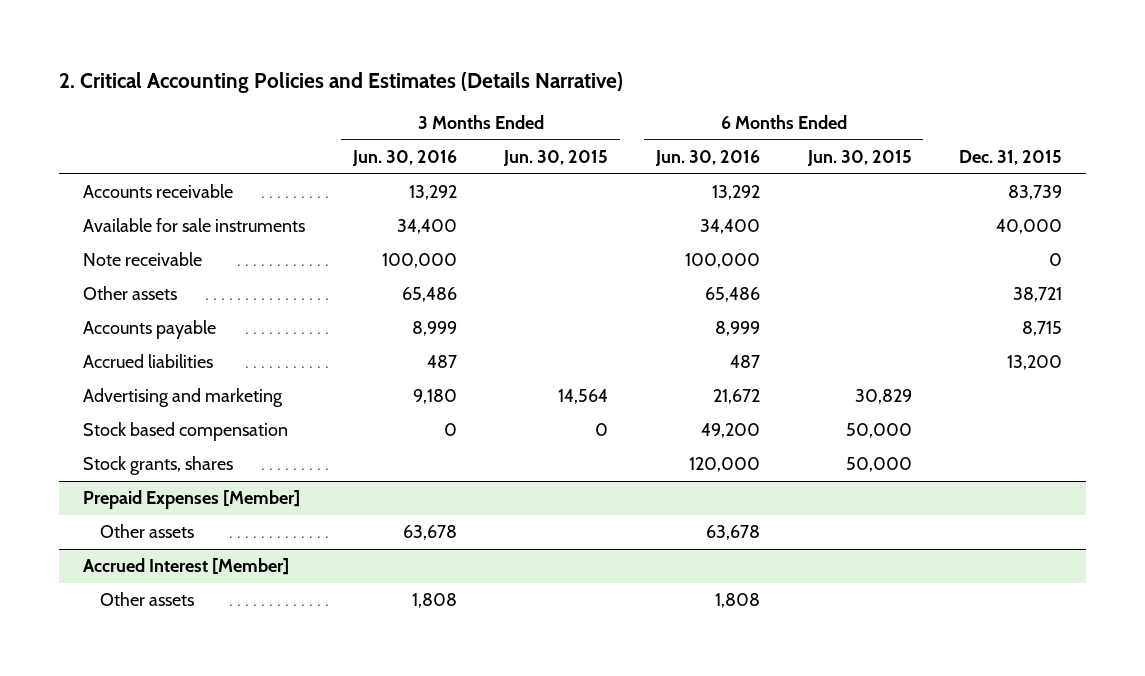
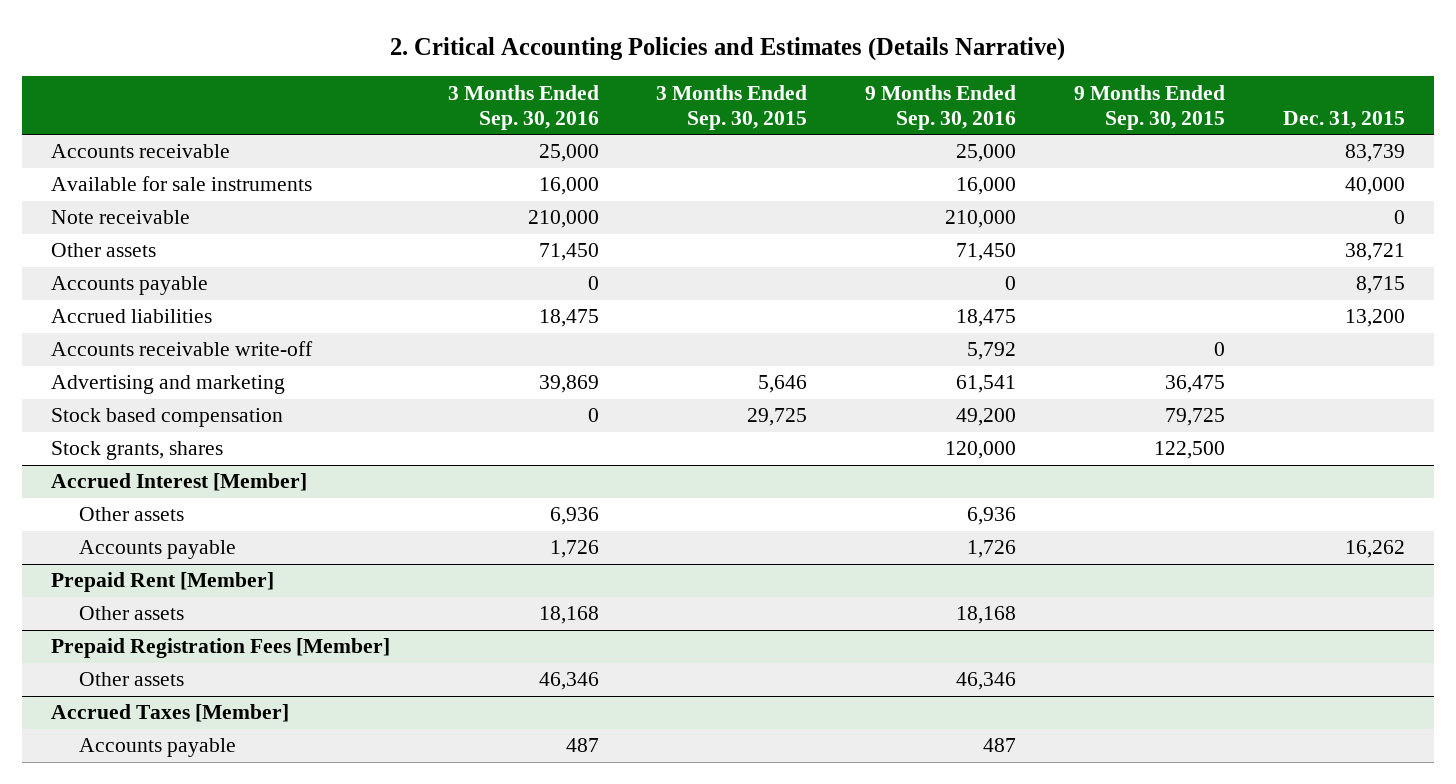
- | 3 Months Ended Jun. 30, 2016 | 3 Months Ended Jun. 30, 2015 | 6 Months Ended Jun. 30, 2016 | 6 Months Ended Jun. 30, 2015 | Dec. 31, 2015
+ | 3 Months Ended Sep. 30, 2016 | 3 Months Ended Sep. 30, 2015 | 9 Months Ended Sep. 30, 2016 | 9 Months Ended Sep. 30, 2015 | Dec. 31, 2015
+ Accounts receivable write-off | | | 5,792 | 0 |
- Prepaid Expenses [Member]
- Other assets | 63,678 | | 63,678 | |
@ Accrued Interest [Member]
+ Accounts payable | 1,726 | | 1,726 | | 16,262
+ Prepaid Rent [Member]
+ Other assets | 18,168 | | 18,168 | |
+ Prepaid Registration Fees [Member]
+ Other assets | 46,346 | | 46,346 | |
+ Accrued Taxes [Member]
+ Accounts payable | 487 | | 487 | |

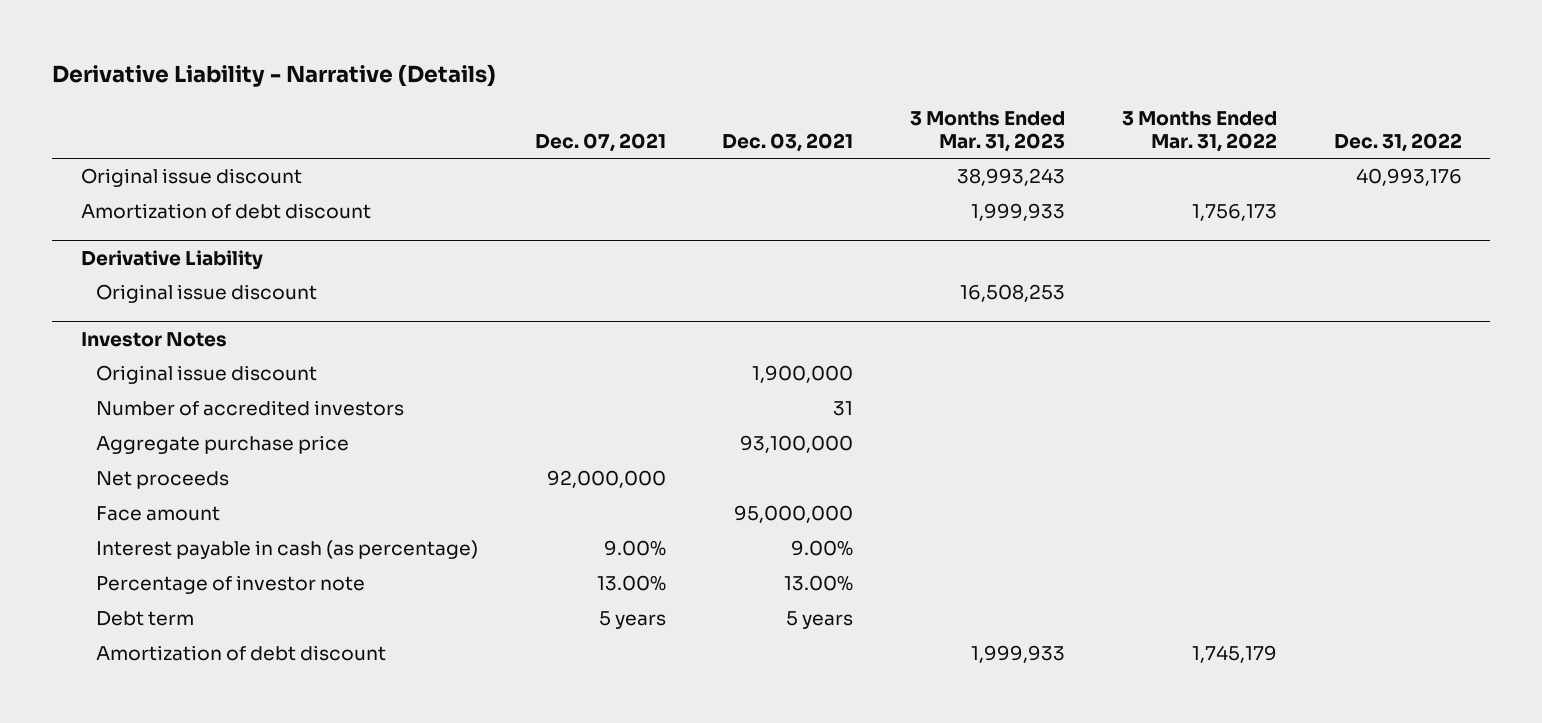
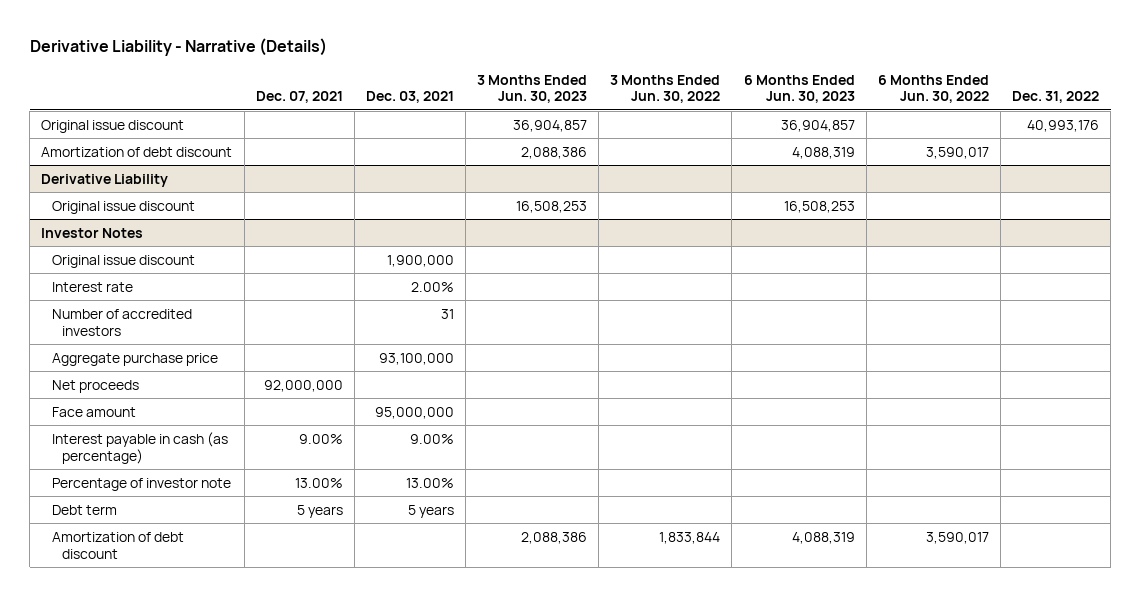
- | Dec. 07, 2021 | Dec. 03, 2021 | 3 Months Ended Mar. 31, 2023 | 3 Months Ended Mar. 31, 2022 | Dec. 31, 2022
+ | Dec. 07, 2021 | Dec. 03, 2021 | 3 Months Ended Jun. 30, 2023 | 3 Months Ended Jun. 30, 2022 | 6 Months Ended Jun. 30, 2023 | 6 Months Ended Jun. 30, 2022 | Dec. 31, 2022
@ Investor Notes
+ Interest rate | | 2.00% | | | | |

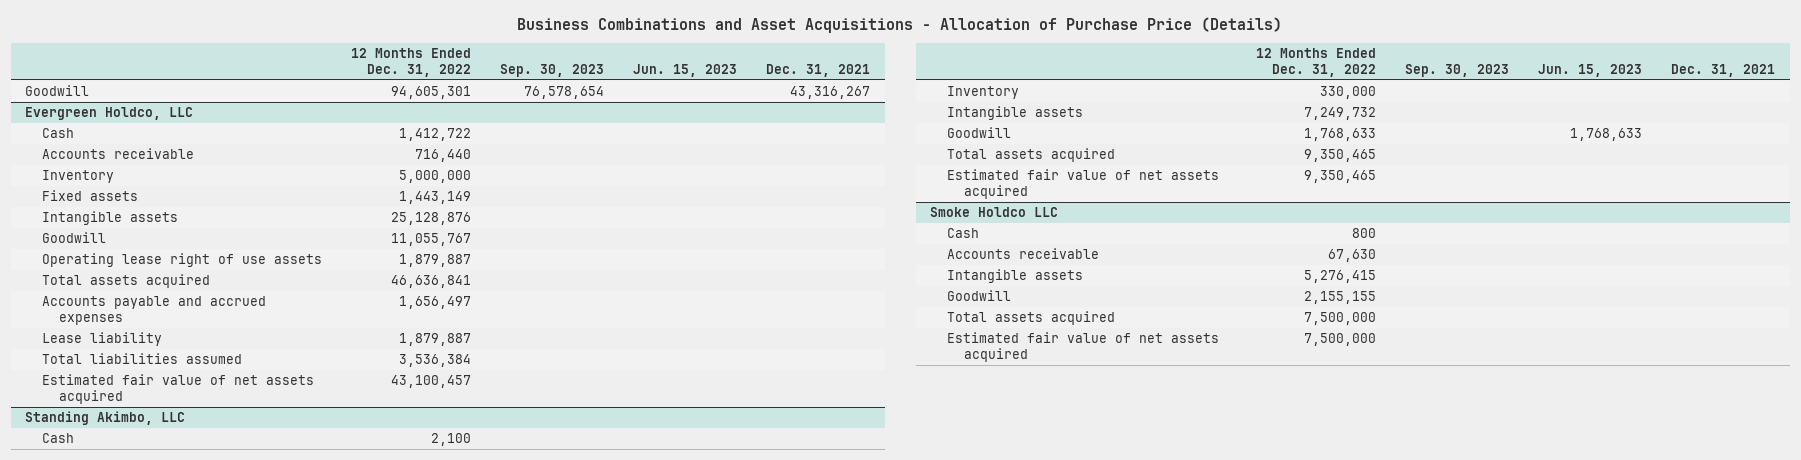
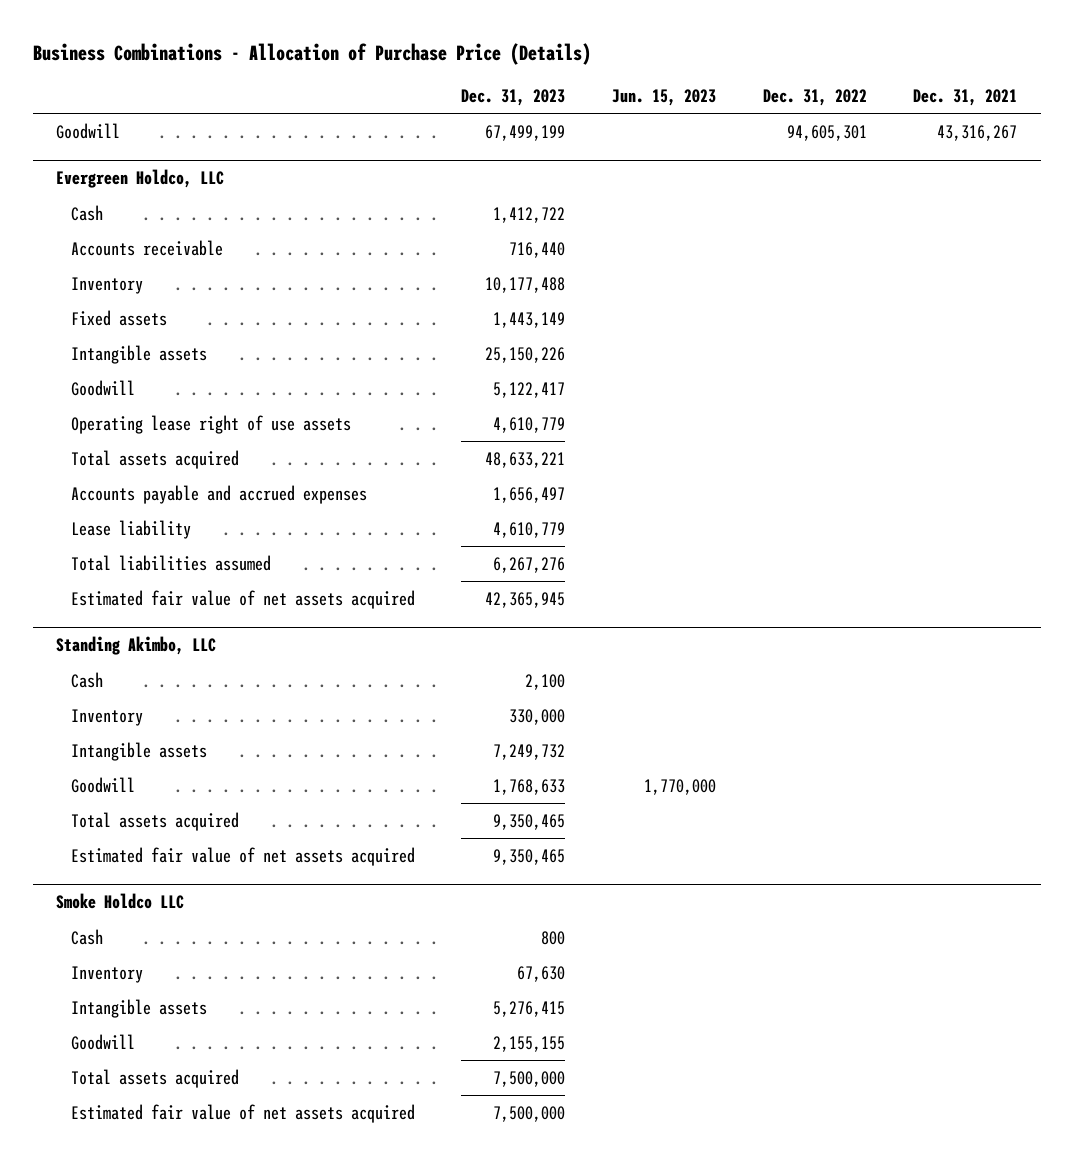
- Business Combinations and Asset Acquisitions - Allocation of Purchase Price (Details)
+ Business Combinations - Allocation of Purchase Price (Details)
- | 12 Months Ended Dec. 31, 2022 | Sep. 30, 2023 | Jun. 15, 2023 | Dec. 31, 2021
+ | Dec. 31, 2023 | Jun. 15, 2023 | Dec. 31, 2022 | Dec. 31, 2021
@ Standing Akimbo, LLC
- Goodwill | 1,768,633 | | 1,768,633 |
+ Goodwill | 1,768,633 | 1,770,000 | |
@ Smoke Holdco LLC
- Accounts receivable | 67,630 | | |
+ Inventory | 67,630 | | |

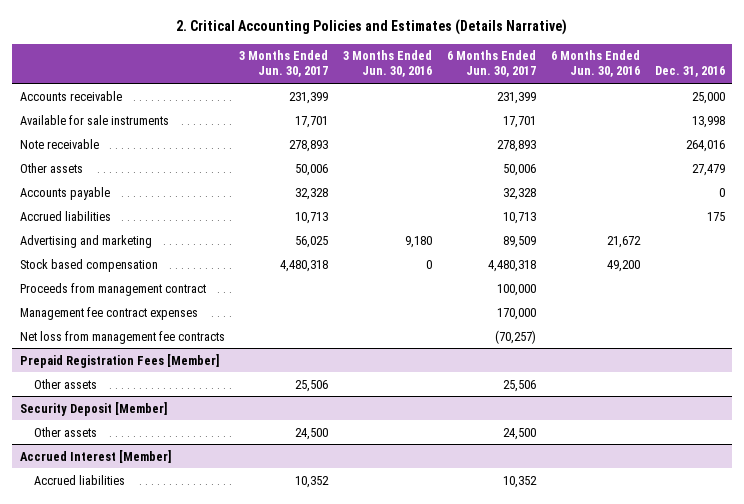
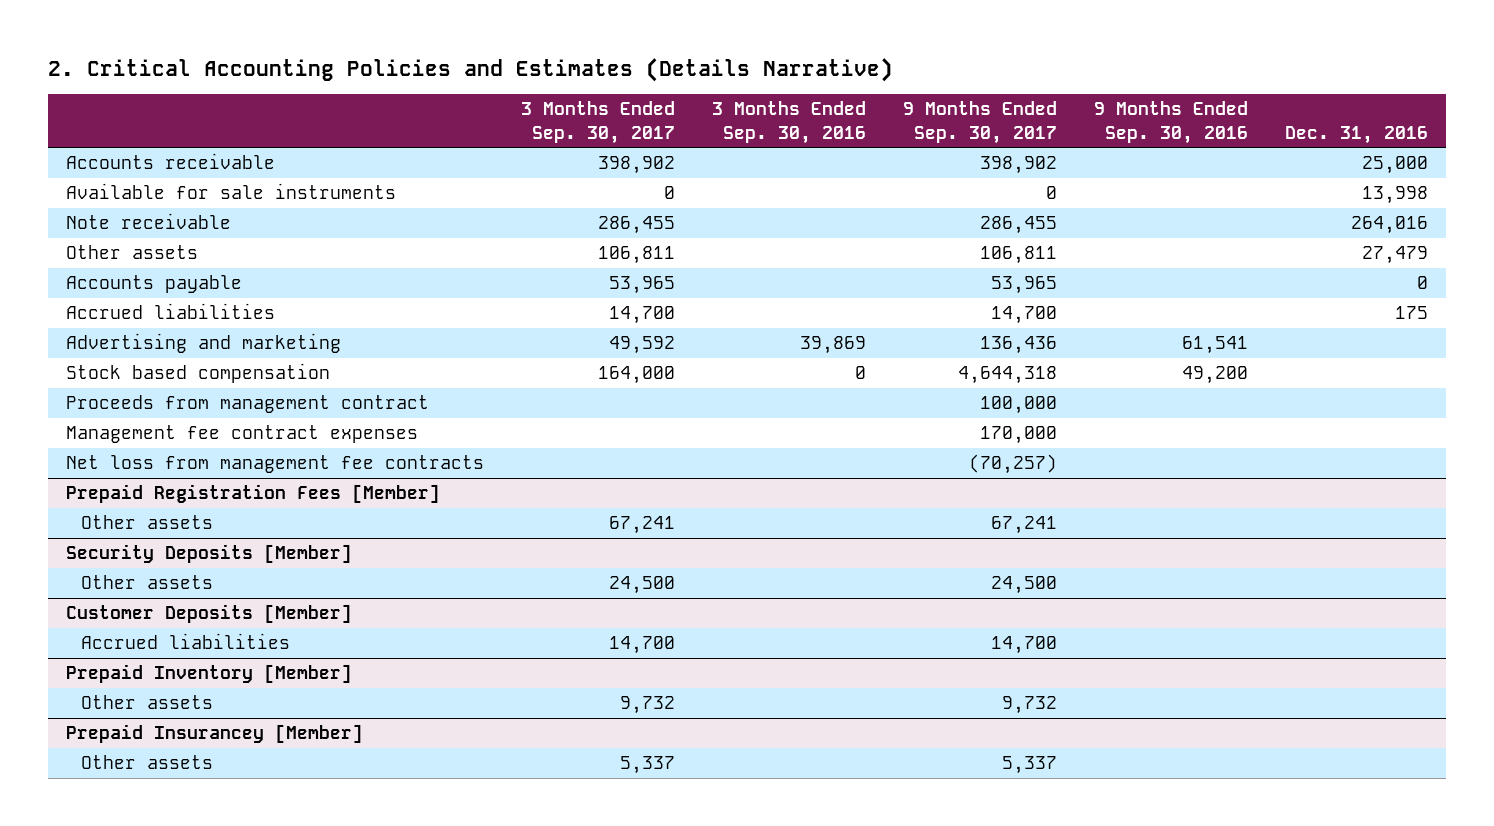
- | 3 Months Ended Jun. 30, 2017 | 3 Months Ended Jun. 30, 2016 | 6 Months Ended Jun. 30, 2017 | 6 Months Ended Jun. 30, 2016 | Dec. 31, 2016
+ | 3 Months Ended Sep. 30, 2017 | 3 Months Ended Sep. 30, 2016 | 9 Months Ended Sep. 30, 2017 | 9 Months Ended Sep. 30, 2016 | Dec. 31, 2016
- Security Deposit [Member]
+ Security Deposits [Member]
- Accrued Interest [Member]
- Accrued liabilities | 10,352 | | 10,352 | |
+ Customer Deposits [Member]
+ Accrued liabilities | 14,700 | | 14,700 | |
+ Prepaid Inventory [Member]
+ Other assets | 9,732 | | 9,732 | |
+ Prepaid Insurancey [Member]
+ Other assets | 5,337 | | 5,337 | |

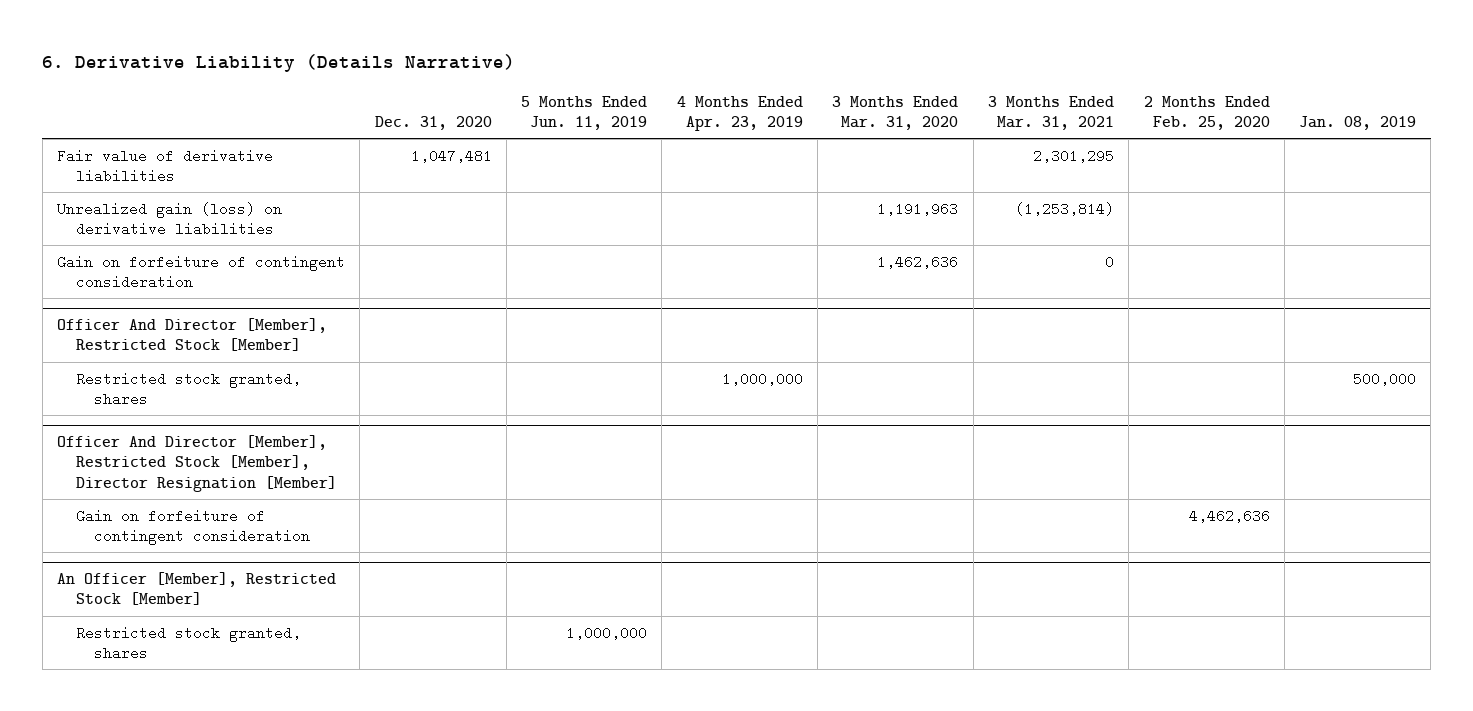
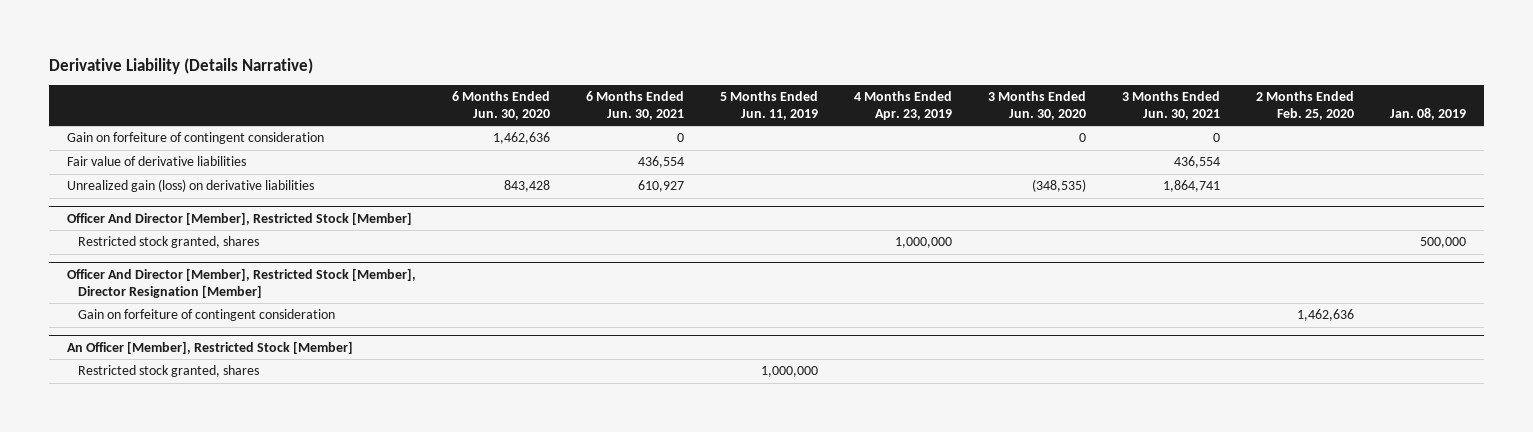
- 6. Derivative Liability (Details Narrative)
+ Derivative Liability (Details Narrative)
- | Dec. 31, 2020 | 5 Months Ended Jun. 11, 2019 | 4 Months Ended Apr. 23, 2019 | 3 Months Ended Mar. 31, 2020 | 3 Months Ended Mar. 31, 2021 | 2 Months Ended Feb. 25, 2020 | Jan. 08, 2019
+ | 6 Months Ended Jun. 30, 2020 | 6 Months Ended Jun. 30, 2021 | 5 Months Ended Jun. 11, 2019 | 4 Months Ended Apr. 23, 2019 | 3 Months Ended Jun. 30, 2020 | 3 Months Ended Jun. 30, 2021 | 2 Months Ended Feb. 25, 2020 | Jan. 08, 2019
moved up: Gain on forfeiture of contingent consideration | 1,462,636 | 0 | | | 0 | 0 | |
@ Officer And Director [Member], Restricted Stock [Member], Director Resignation [Member]
- Gain on forfeiture of contingent consideration | | | | | | 4,462,636 |
+ Gain on forfeiture of contingent consideration | | | | | | | 1,462,636 |

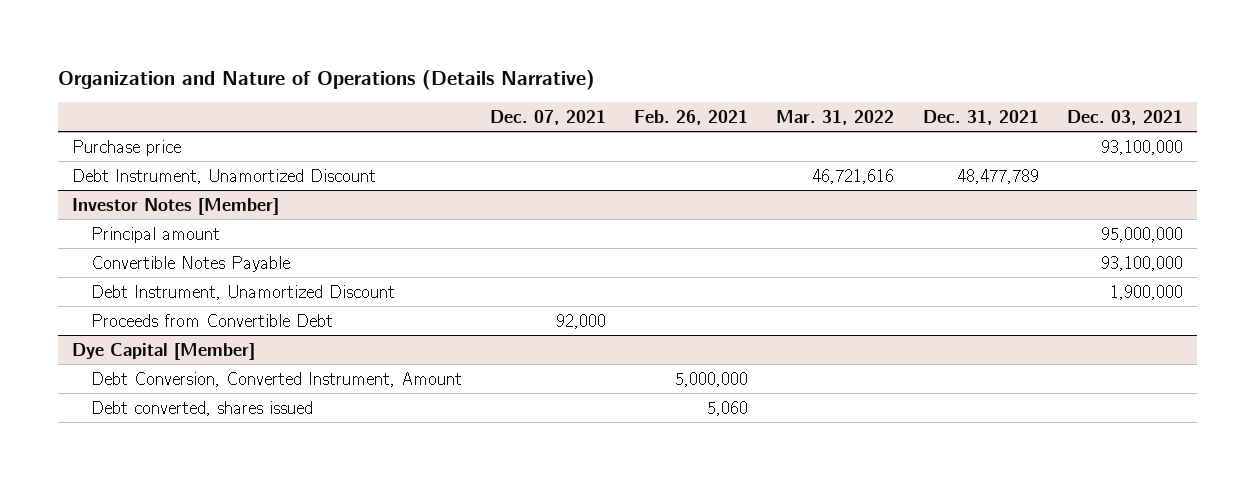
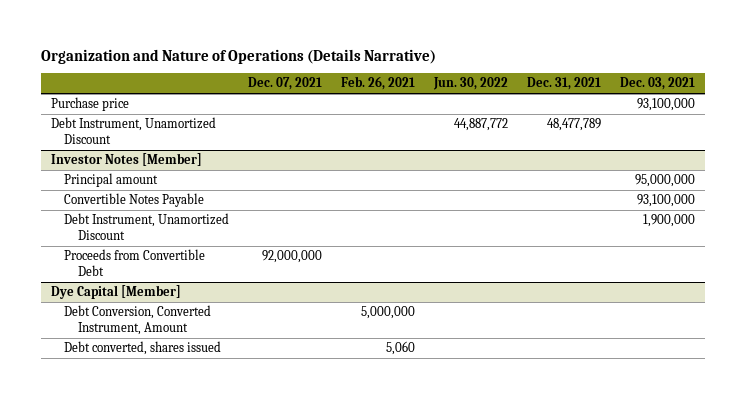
- | Dec. 07, 2021 | Feb. 26, 2021 | Mar. 31, 2022 | Dec. 31, 2021 | Dec. 03, 2021
+ | Dec. 07, 2021 | Feb. 26, 2021 | Jun. 30, 2022 | Dec. 31, 2021 | Dec. 03, 2021
@ Investor Notes [Member]
- Proceeds from Convertible Debt | 92,000 | | | |
+ Proceeds from Convertible Debt | 92,000,000 | | | |

